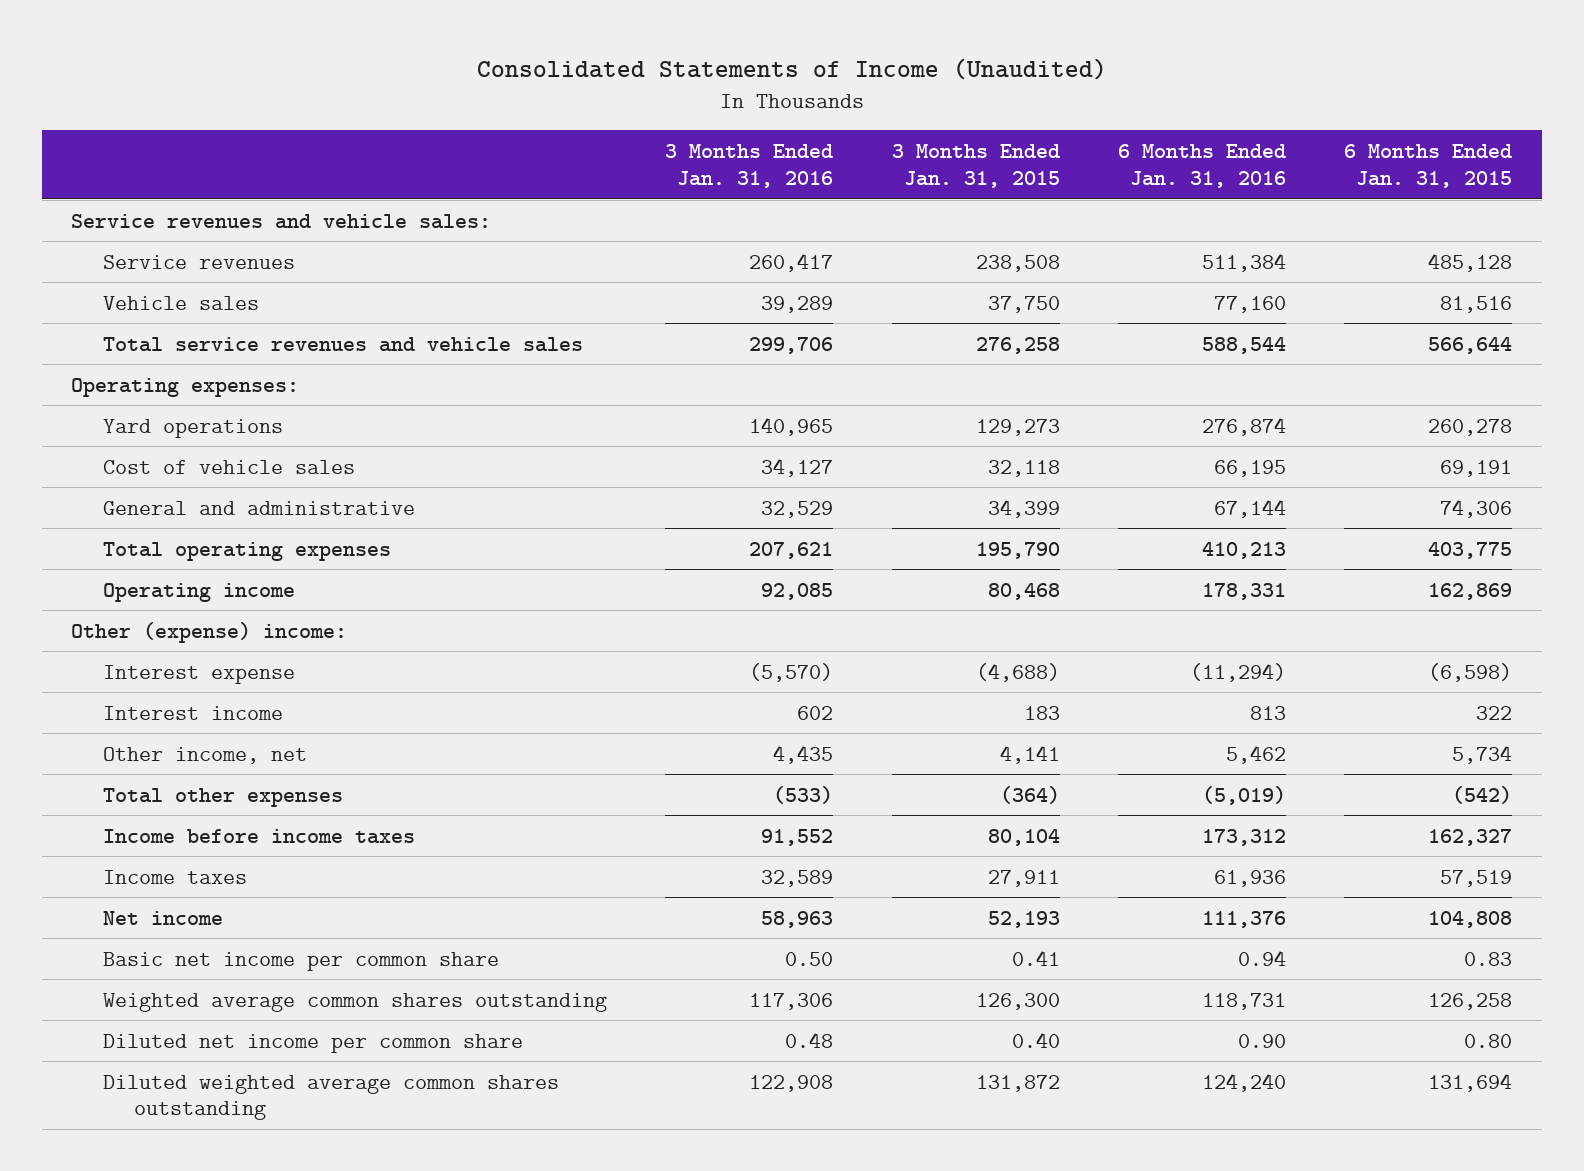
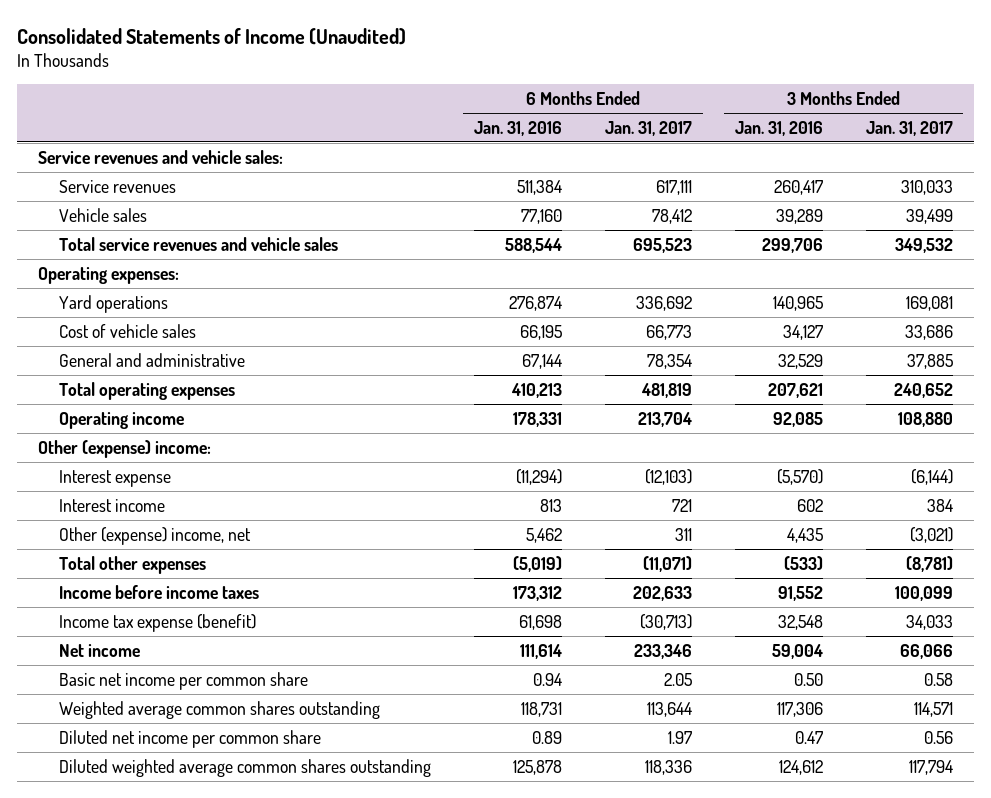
- | 3 Months Ended Jan. 31, 2016 | 3 Months Ended Jan. 31, 2015 | 6 Months Ended Jan. 31, 2016 | 6 Months Ended Jan. 31, 2015
+ | 6 Months Ended Jan. 31, 2016 | 6 Months Ended Jan. 31, 2017 | 3 Months Ended Jan. 31, 2016 | 3 Months Ended Jan. 31, 2017
- Other income, net | 4,435 | 4,141 | 5,462 | 5,734
+ Other (expense) income, net | 5,462 | 311 | 4,435 | (3,021)
- Income taxes | 32,589 | 27,911 | 61,936 | 57,519
- Net income | 58,963 | 52,193 | 111,376 | 104,808
+ Income tax expense (benefit) | 61,698 | (30,713) | 32,548 | 34,033
+ Net income | 111,614 | 233,346 | 59,004 | 66,066
- Diluted net income per common share | 0.48 | 0.40 | 0.90 | 0.80
- Diluted weighted average common shares outstanding | 122,908 | 131,872 | 124,240 | 131,694
+ Diluted net income per common share | 0.89 | 1.97 | 0.47 | 0.56
+ Diluted weighted average common shares outstanding | 125,878 | 118,336 | 124,612 | 117,794

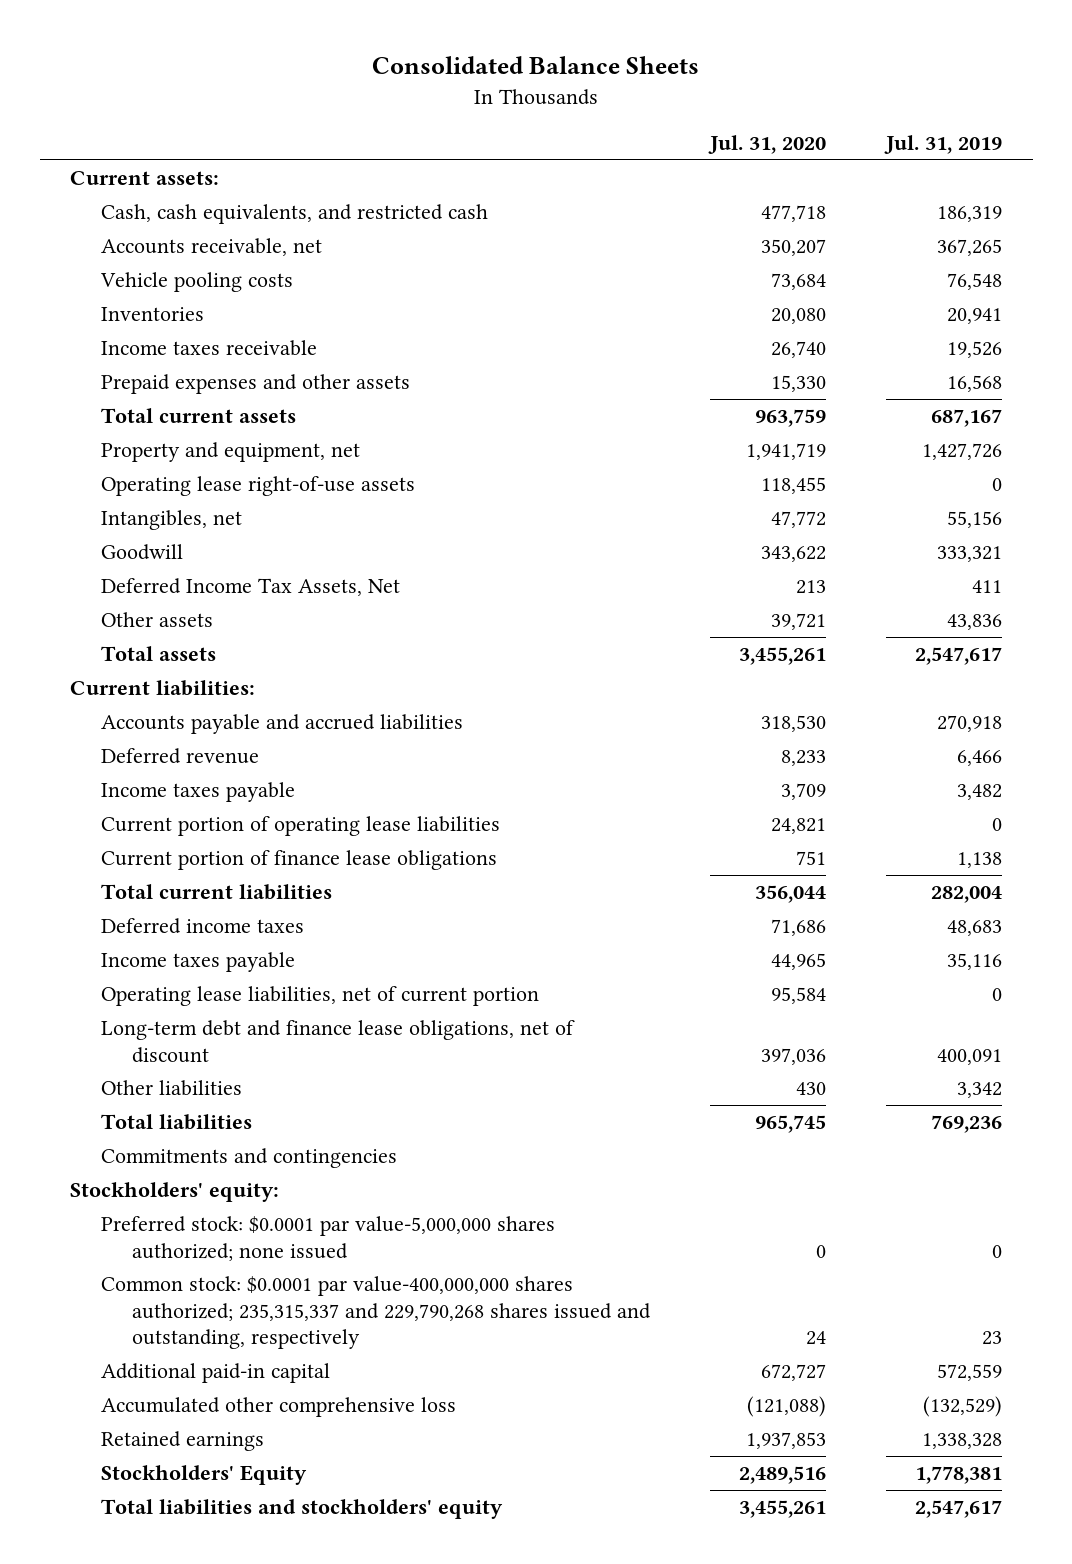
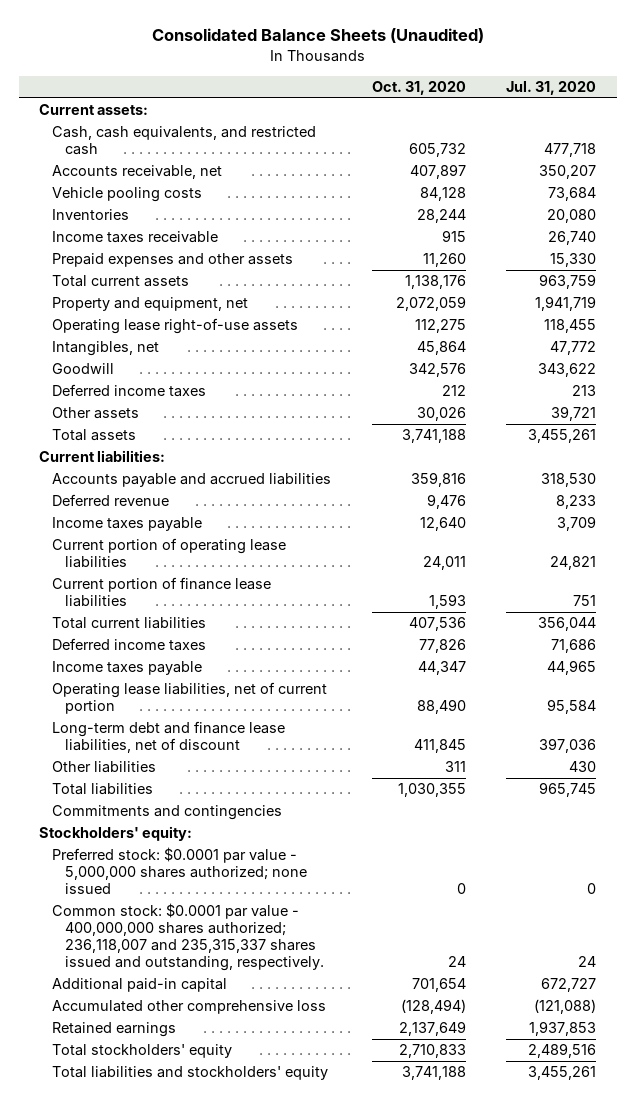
- Consolidated Balance Sheets
+ Consolidated Balance Sheets (Unaudited)
- | Jul. 31, 2020 | Jul. 31, 2019
+ | Oct. 31, 2020 | Jul. 31, 2020
- Deferred Income Tax Assets, Net | 213 | 411
+ Deferred income taxes | 212 | 213
- Current portion of finance lease obligations | 751 | 1,138
+ Current portion of finance lease liabilities | 1,593 | 751
- Long-term debt and finance lease obligations, net of discount | 397,036 | 400,091
+ Long-term debt and finance lease liabilities, net of discount | 411,845 | 397,036
- Preferred stock: $0.0001 par value-5,000,000 shares authorized; none issued | 0 | 0
- Common stock: $0.0001 par value-400,000,000 shares authorized; 235,315,337 and 229,790,268 shares issued and outstanding, respectively | 24 | 23
+ Preferred stock: $0.0001 par value - 5,000,000 shares authorized; none issued | 0 | 0
+ Common stock: $0.0001 par value - 400,000,000 shares authorized; 236,118,007 and 235,315,337 shares issued and outstanding, respectively. | 24 | 24
- Stockholders' Equity | 2,489,516 | 1,778,381
+ Total stockholders' equity | 2,710,833 | 2,489,516

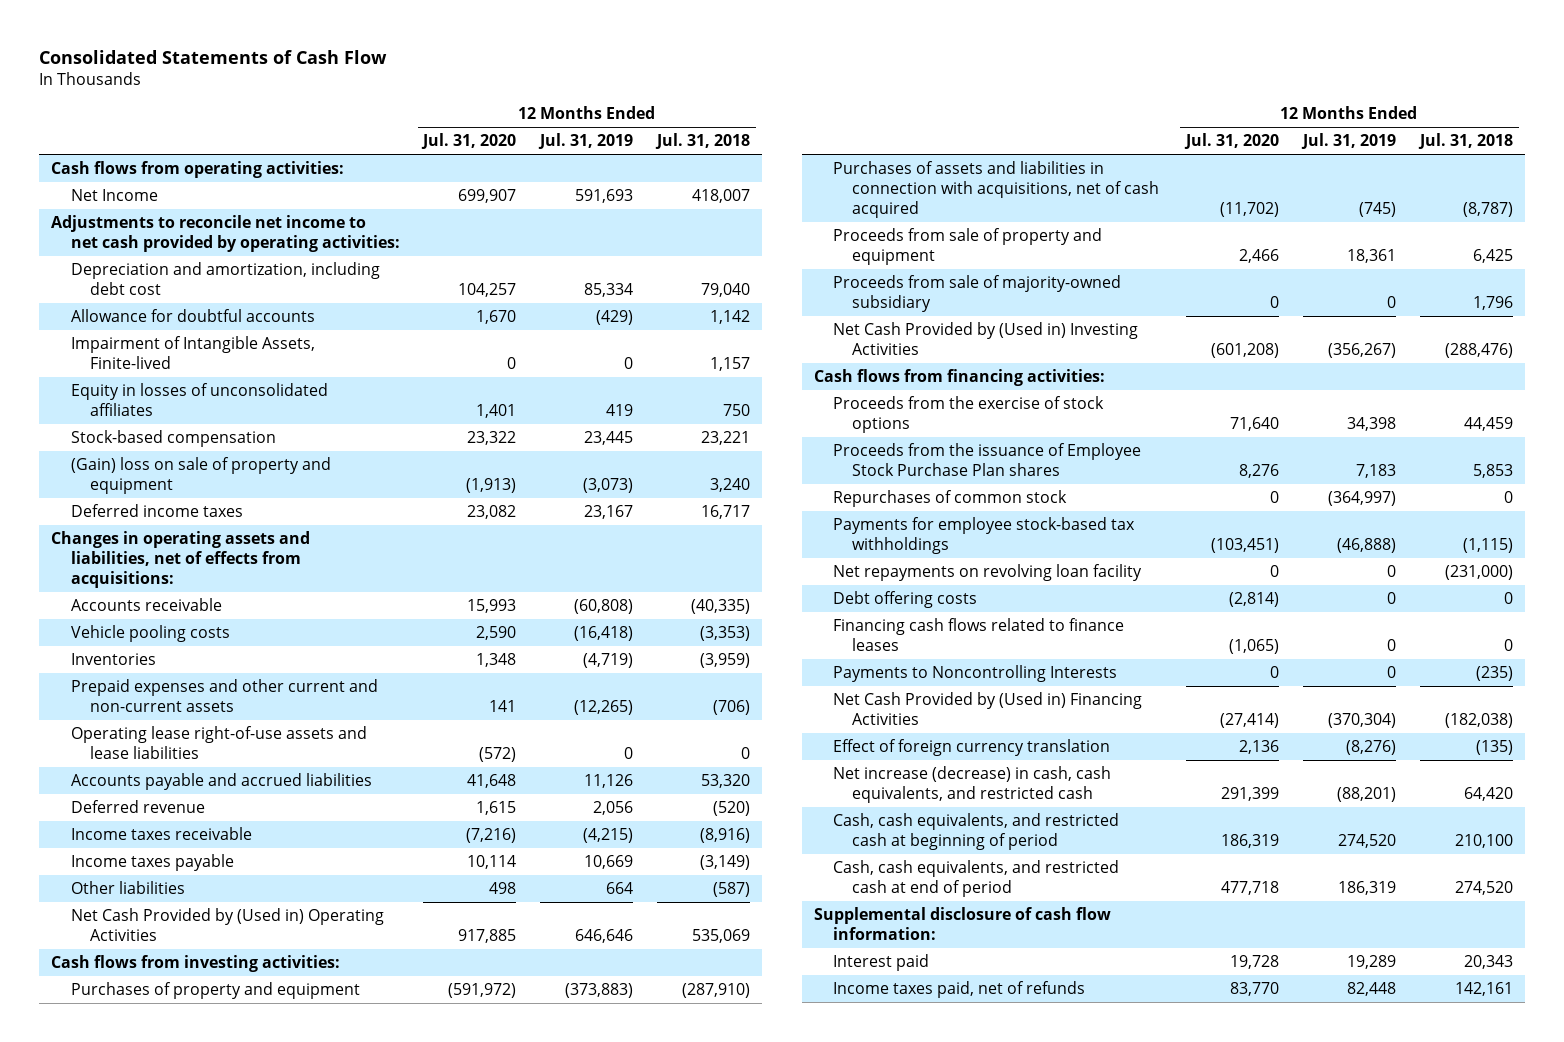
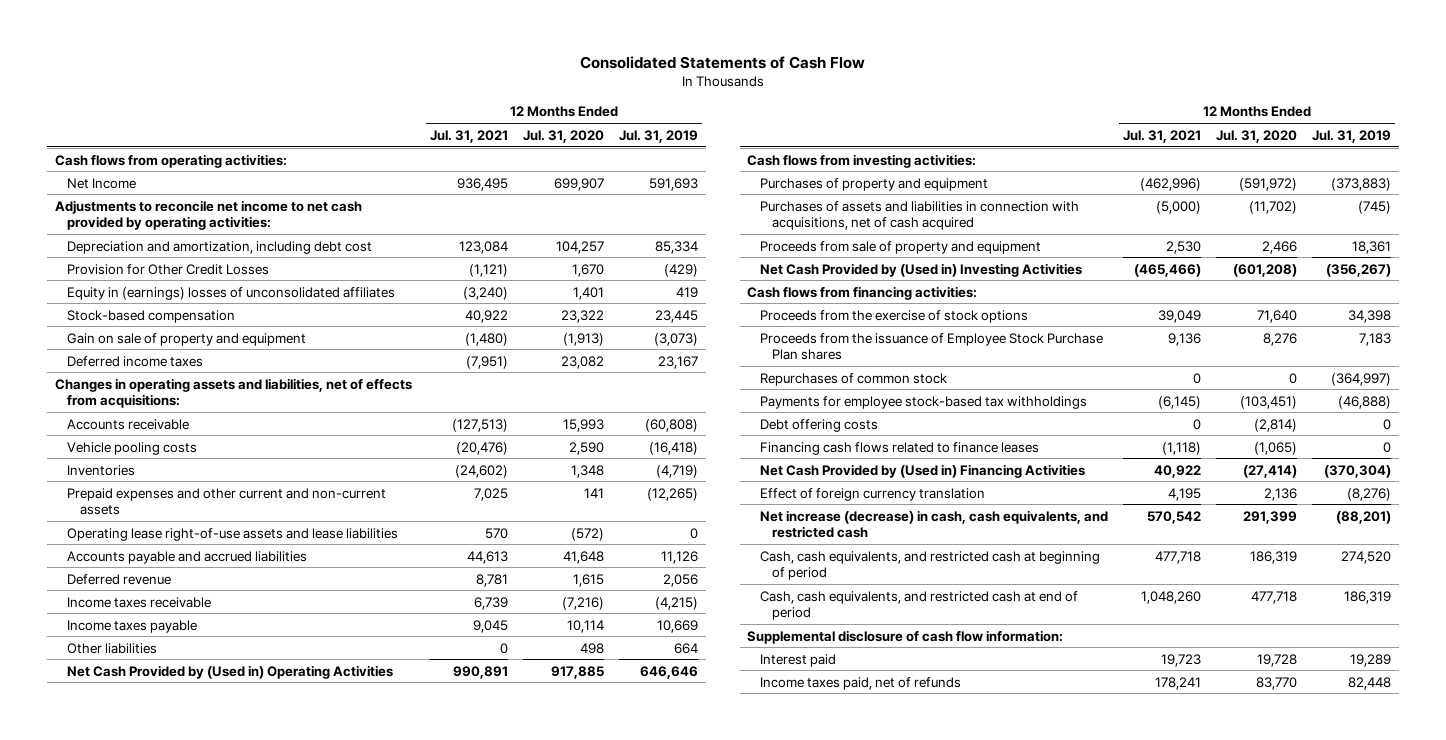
- | 12 Months Ended Jul. 31, 2020 | 12 Months Ended Jul. 31, 2019 | 12 Months Ended Jul. 31, 2018
+ | 12 Months Ended Jul. 31, 2021 | 12 Months Ended Jul. 31, 2020 | 12 Months Ended Jul. 31, 2019
- Allowance for doubtful accounts | 1,670 | (429) | 1,142
- Impairment of Intangible Assets, Finite-lived | 0 | 0 | 1,157
- Equity in losses of unconsolidated affiliates | 1,401 | 419 | 750
+ Provision for Other Credit Losses | (1,121) | 1,670 | (429)
+ Equity in (earnings) losses of unconsolidated affiliates | (3,240) | 1,401 | 419
- (Gain) loss on sale of property and equipment | (1,913) | (3,073) | 3,240
+ Gain on sale of property and equipment | (1,480) | (1,913) | (3,073)
- Proceeds from sale of majority-owned subsidiary | 0 | 0 | 1,796
- Net repayments on revolving loan facility | 0 | 0 | (231,000)
- Payments to Noncontrolling Interests | 0 | 0 | (235)

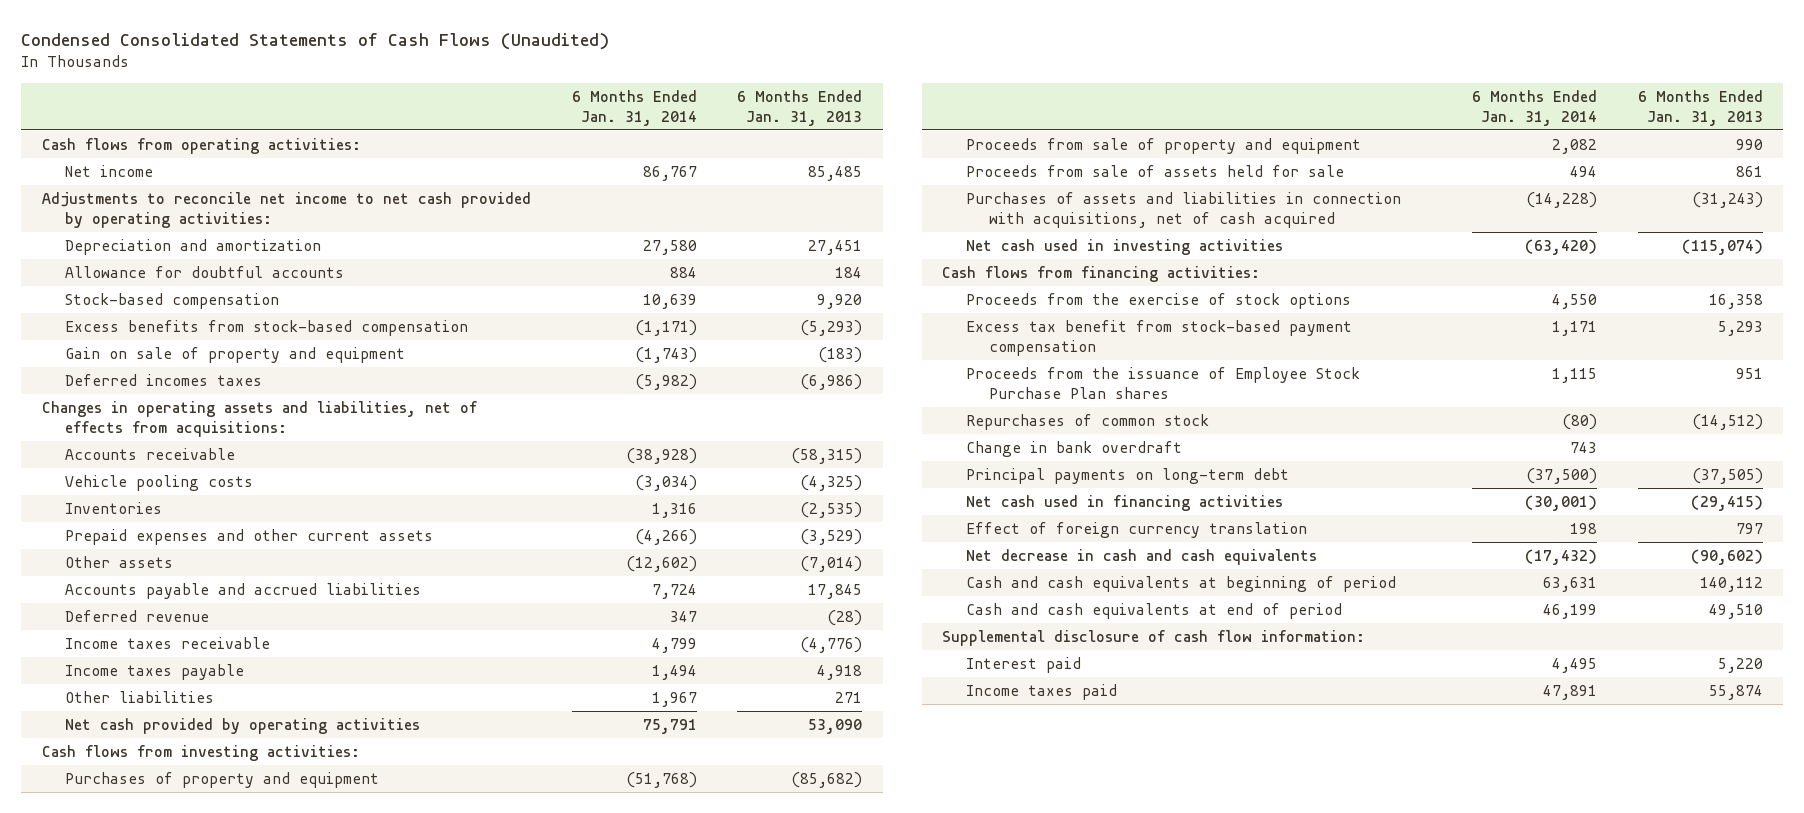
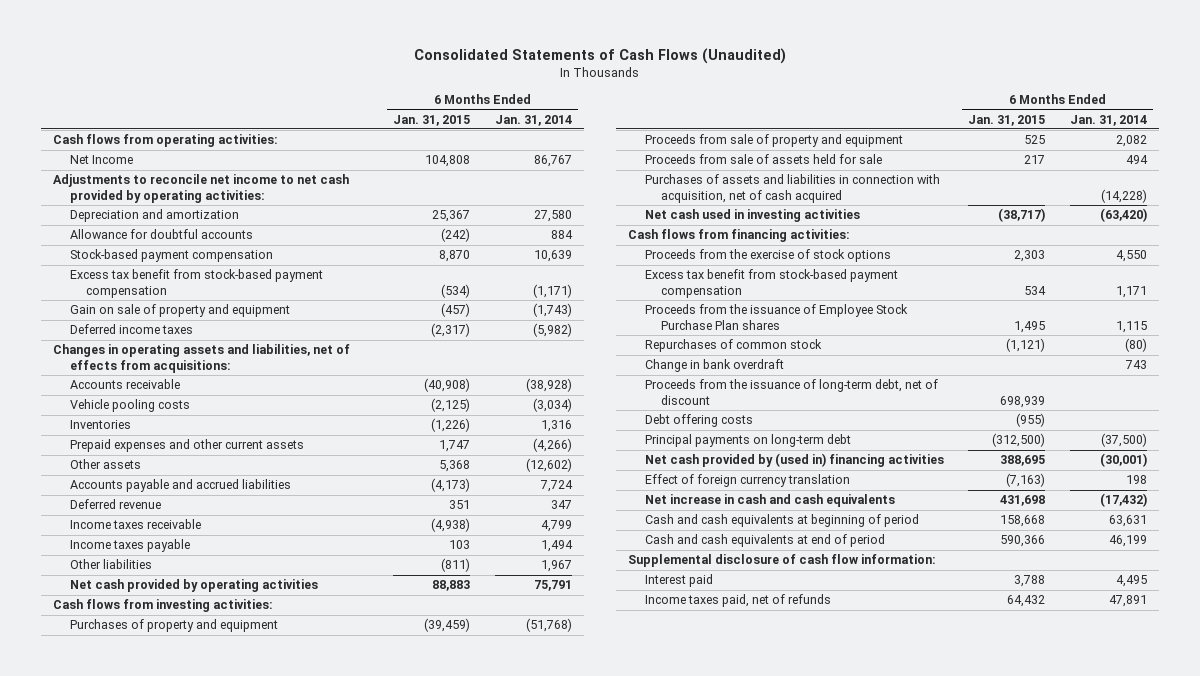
- Condensed Consolidated Statements of Cash Flows (Unaudited)
+ Consolidated Statements of Cash Flows (Unaudited)
- | 6 Months Ended Jan. 31, 2014 | 6 Months Ended Jan. 31, 2013
+ | 6 Months Ended Jan. 31, 2015 | 6 Months Ended Jan. 31, 2014
- Net income | 86,767 | 85,485
+ Net Income | 104,808 | 86,767
- Stock-based compensation | 10,639 | 9,920
- Excess benefits from stock-based compensation | (1,171) | (5,293)
+ Stock-based payment compensation | 8,870 | 10,639
+ Excess tax benefit from stock-based payment compensation | (534) | (1,171)
- Deferred incomes taxes | (5,982) | (6,986)
+ Deferred income taxes | (2,317) | (5,982)
- Purchases of assets and liabilities in connection with acquisitions, net of cash acquired | (14,228) | (31,243)
+ Purchases of assets and liabilities in connection with acquisition, net of cash acquired | | (14,228)
+ Proceeds from the issuance of long-term debt, net of discount | 698,939 |
+ Debt offering costs | (955) |
- Net cash used in financing activities | (30,001) | (29,415)
+ Net cash provided by (used in) financing activities | 388,695 | (30,001)
- Net decrease in cash and cash equivalents | (17,432) | (90,602)
+ Net increase in cash and cash equivalents | 431,698 | (17,432)
- Income taxes paid | 47,891 | 55,874
+ Income taxes paid, net of refunds | 64,432 | 47,891

